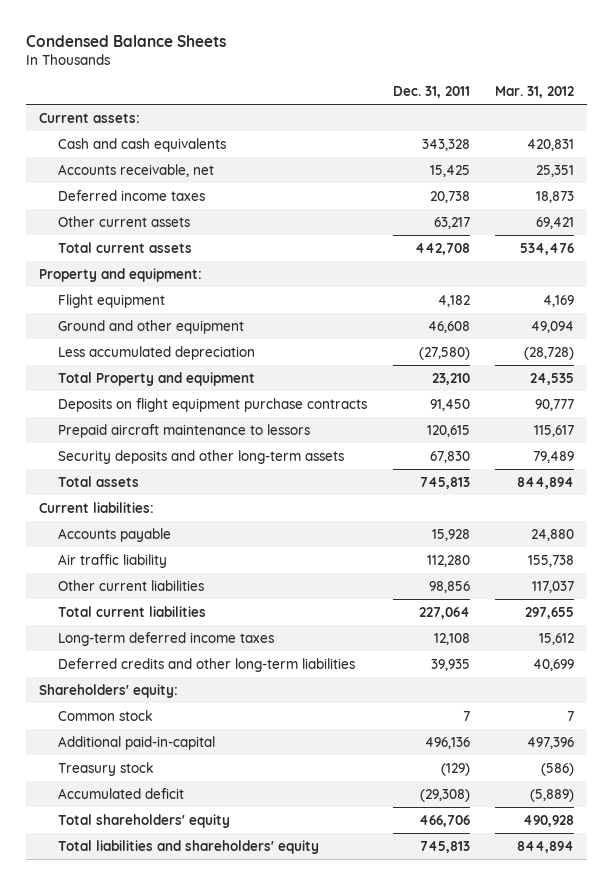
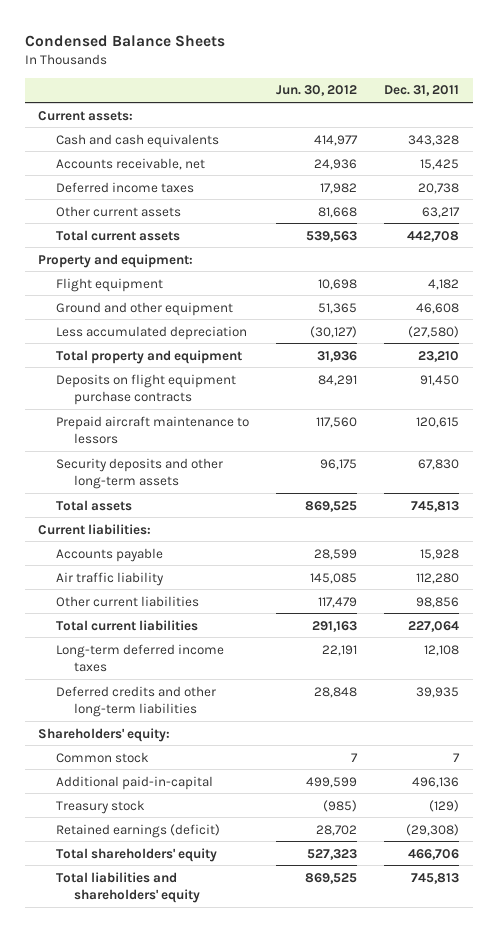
- | Dec. 31, 2011 | Mar. 31, 2012
+ | Jun. 30, 2012 | Dec. 31, 2011
- Total Property and equipment | 23,210 | 24,535
+ Total property and equipment | 31,936 | 23,210
- Accumulated deficit | (29,308) | (5,889)
+ Retained earnings (deficit) | 28,702 | (29,308)

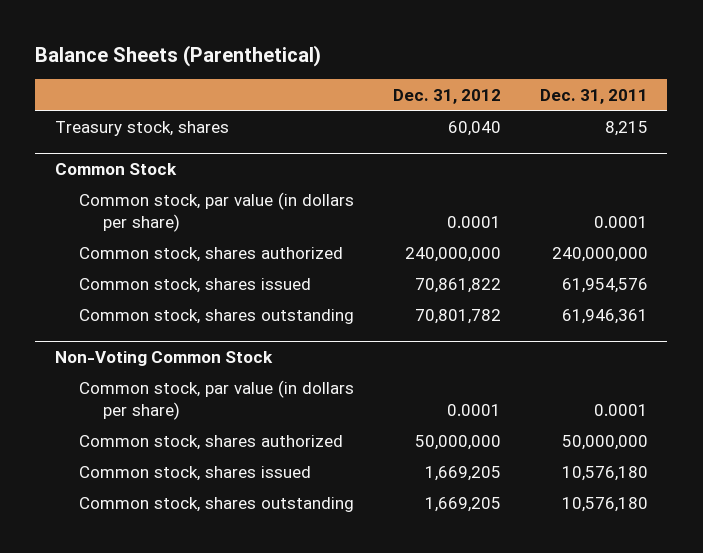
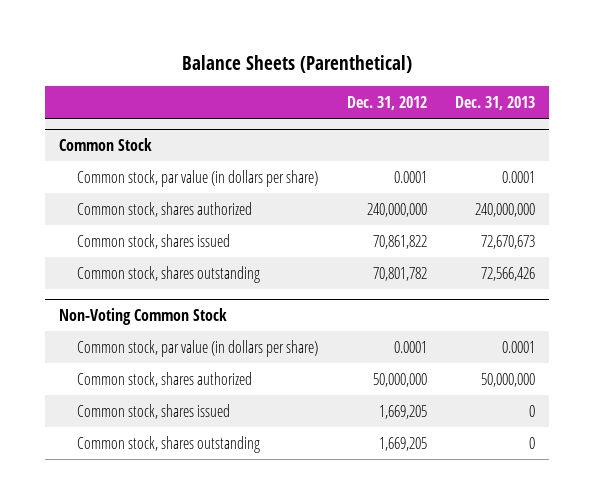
- | Dec. 31, 2012 | Dec. 31, 2011
+ | Dec. 31, 2012 | Dec. 31, 2013
- Treasury stock, shares | 60,040 | 8,215

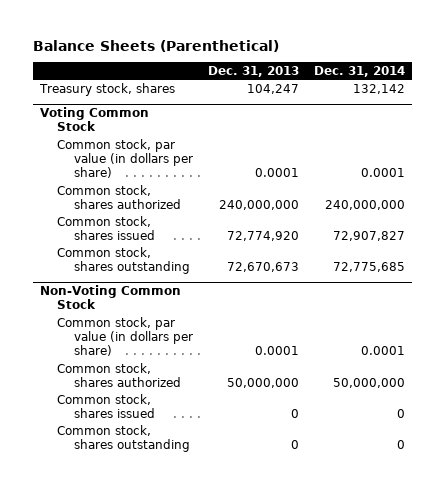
- | Dec. 31, 2012 | Dec. 31, 2013
+ | Dec. 31, 2013 | Dec. 31, 2014
- Common Stock
+ Treasury stock, shares | 104,247 | 132,142
+ Voting Common Stock
- Common stock, shares issued | 70,861,822 | 72,670,673
- Common stock, shares outstanding | 70,801,782 | 72,566,426
+ Common stock, shares issued | 72,774,920 | 72,907,827
+ Common stock, shares outstanding | 72,670,673 | 72,775,685

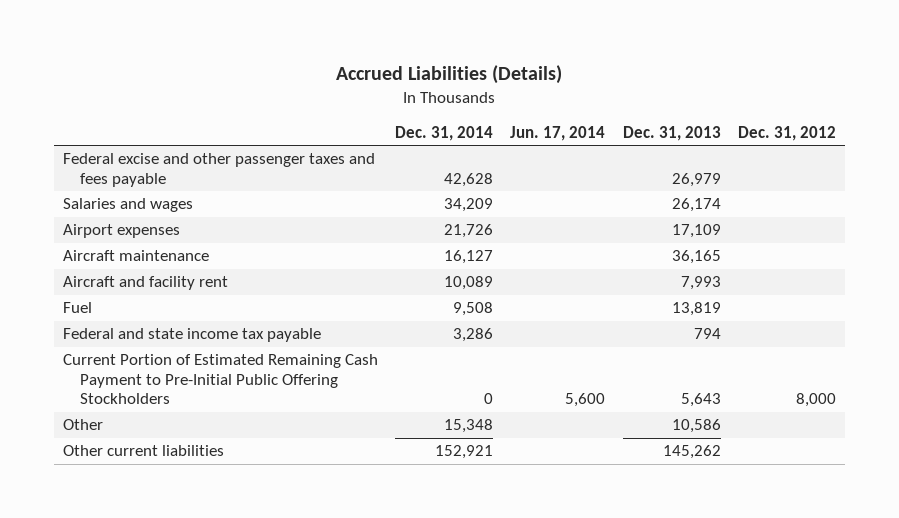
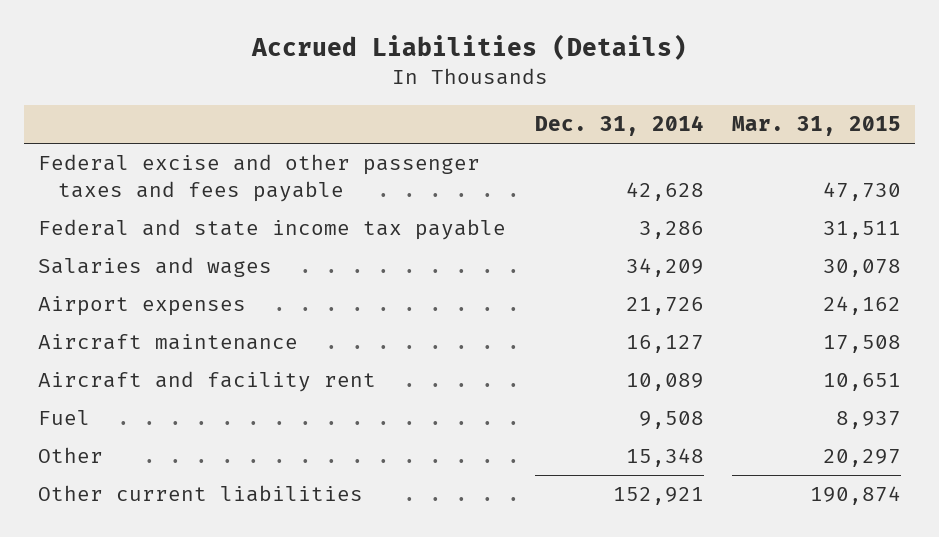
- | Dec. 31, 2014 | Jun. 17, 2014 | Dec. 31, 2013 | Dec. 31, 2012
+ | Dec. 31, 2014 | Mar. 31, 2015
moved up: Federal and state income tax payable | 3,286 | 31,511
- Current Portion of Estimated Remaining Cash Payment to Pre-Initial Public Offering Stockholders | 0 | 5,600 | 5,643 | 8,000

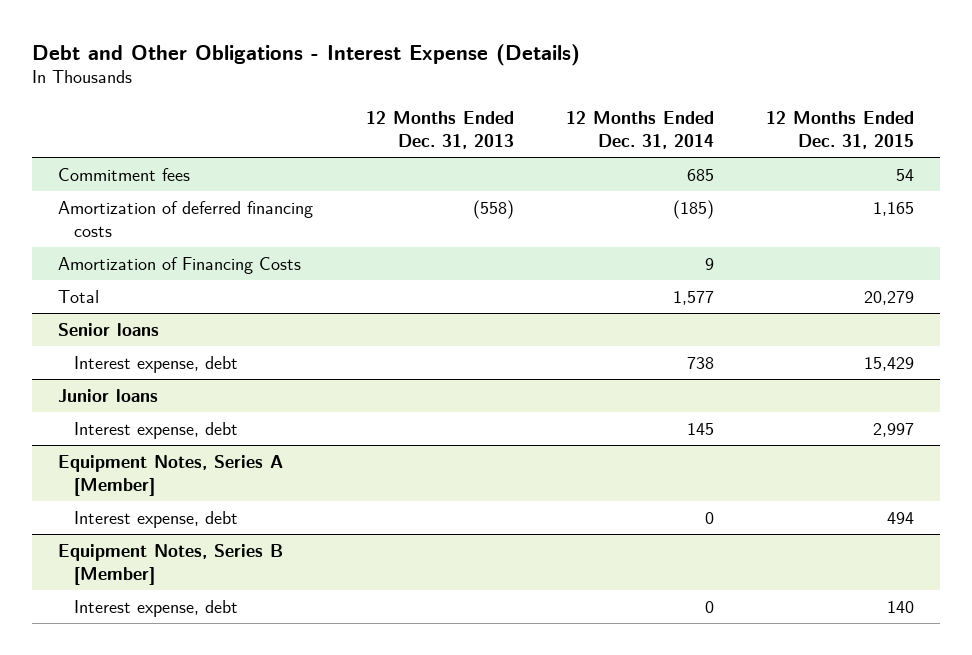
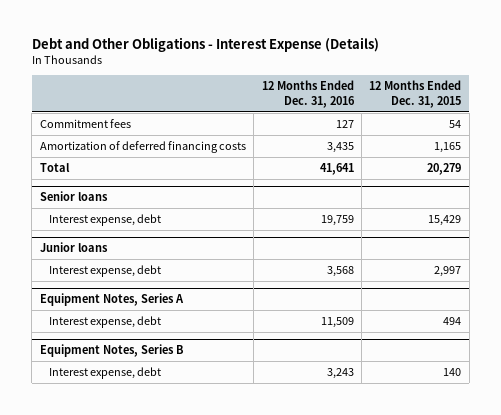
- | 12 Months Ended Dec. 31, 2013 | 12 Months Ended Dec. 31, 2014 | 12 Months Ended Dec. 31, 2015
+ | 12 Months Ended Dec. 31, 2016 | 12 Months Ended Dec. 31, 2015
- Amortization of Financing Costs | | 9 |
- Equipment Notes, Series A [Member]
+ Equipment Notes, Series A
- Equipment Notes, Series B [Member]
+ Equipment Notes, Series B

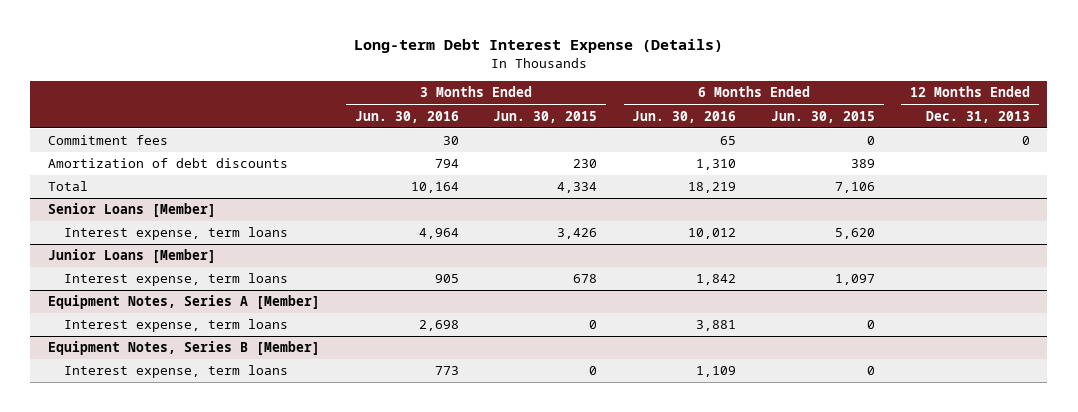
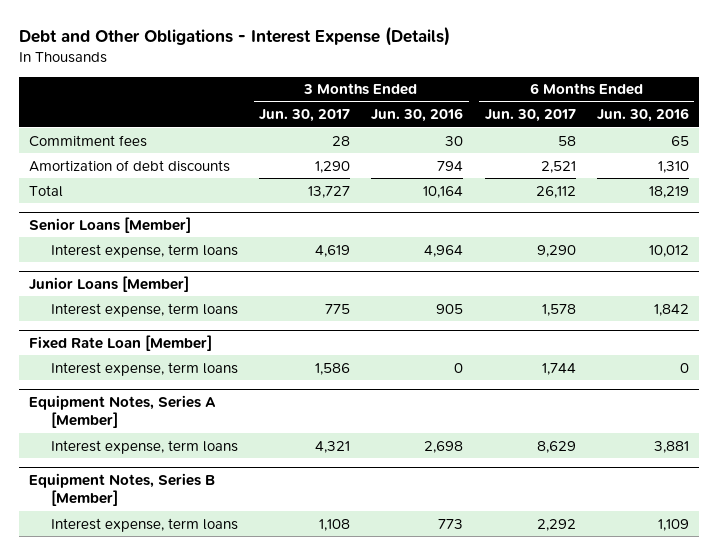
- Long-term Debt Interest Expense (Details)
+ Debt and Other Obligations - Interest Expense (Details)
- | 3 Months Ended Jun. 30, 2016 | 3 Months Ended Jun. 30, 2015 | 6 Months Ended Jun. 30, 2016 | 6 Months Ended Jun. 30, 2015 | 12 Months Ended Dec. 31, 2013
+ | 3 Months Ended Jun. 30, 2017 | 3 Months Ended Jun. 30, 2016 | 6 Months Ended Jun. 30, 2017 | 6 Months Ended Jun. 30, 2016
+ Fixed Rate Loan [Member]
+ Interest expense, term loans | 1,586 | 0 | 1,744 | 0

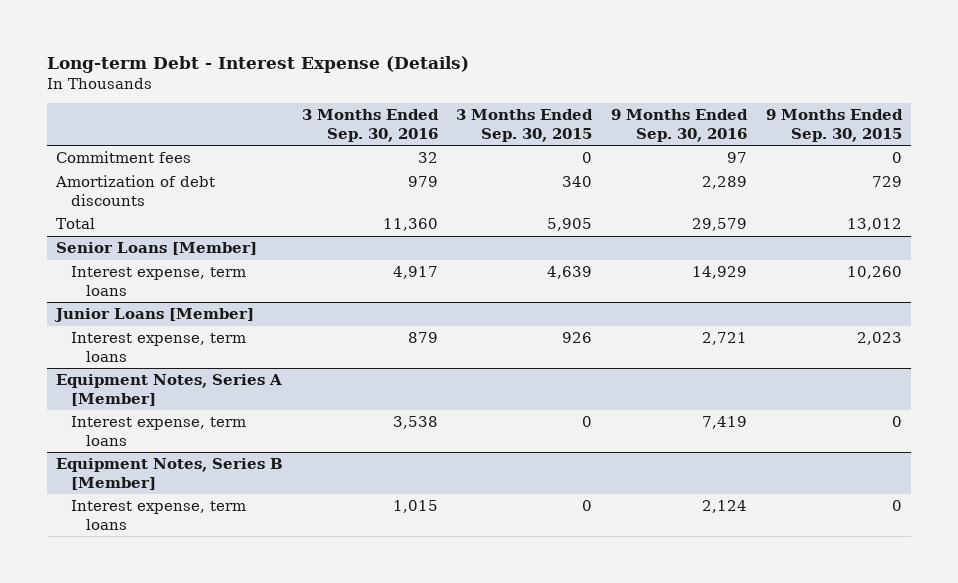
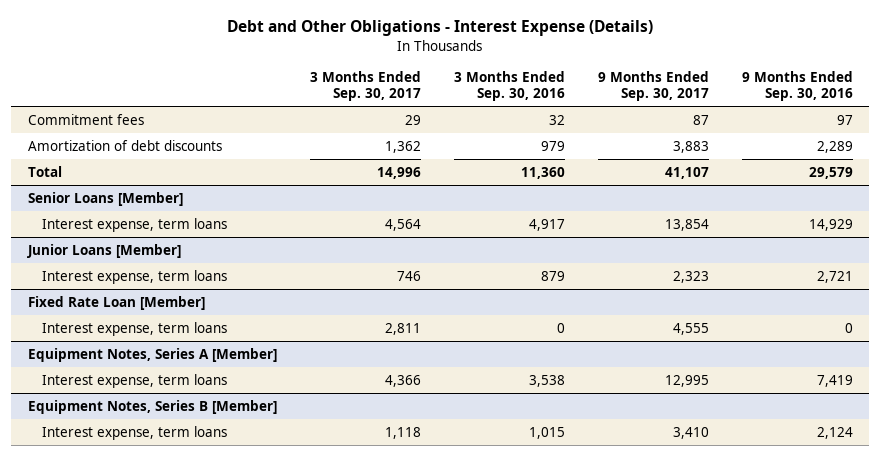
- Long-term Debt - Interest Expense (Details)
+ Debt and Other Obligations - Interest Expense (Details)
- | 3 Months Ended Sep. 30, 2016 | 3 Months Ended Sep. 30, 2015 | 9 Months Ended Sep. 30, 2016 | 9 Months Ended Sep. 30, 2015
+ | 3 Months Ended Sep. 30, 2017 | 3 Months Ended Sep. 30, 2016 | 9 Months Ended Sep. 30, 2017 | 9 Months Ended Sep. 30, 2016
+ Fixed Rate Loan [Member]
+ Interest expense, term loans | 2,811 | 0 | 4,555 | 0

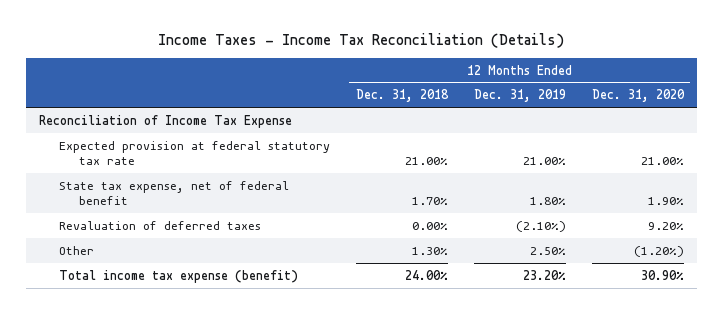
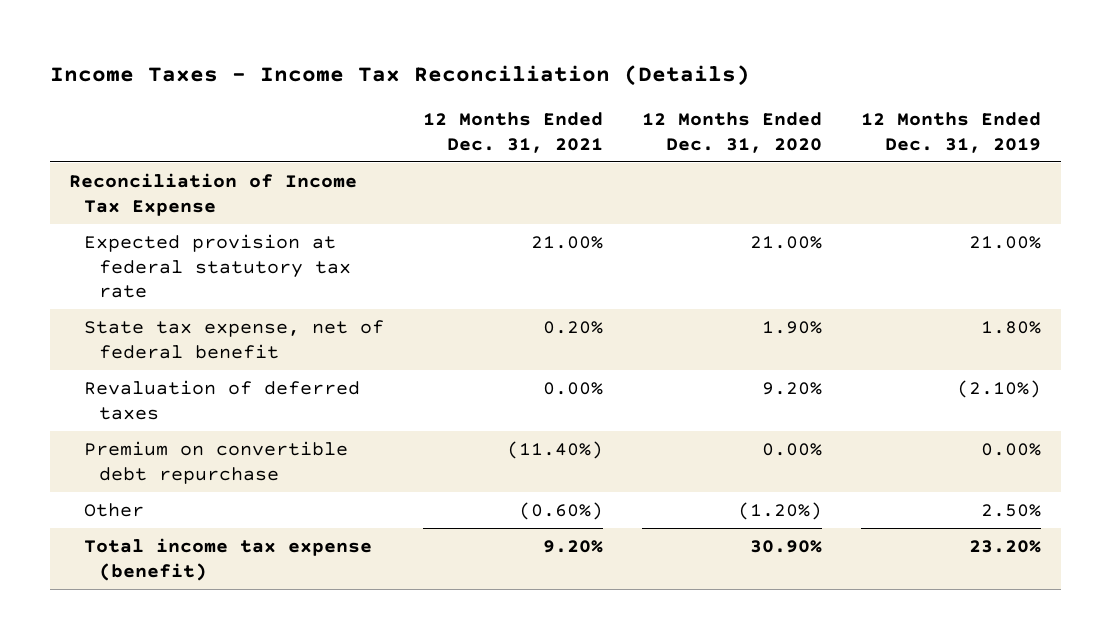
- | 12 Months Ended Dec. 31, 2018 | 12 Months Ended Dec. 31, 2019 | 12 Months Ended Dec. 31, 2020
+ | 12 Months Ended Dec. 31, 2021 | 12 Months Ended Dec. 31, 2020 | 12 Months Ended Dec. 31, 2019
+ Premium on convertible debt repurchase | (11.40%) | 0.00% | 0.00%

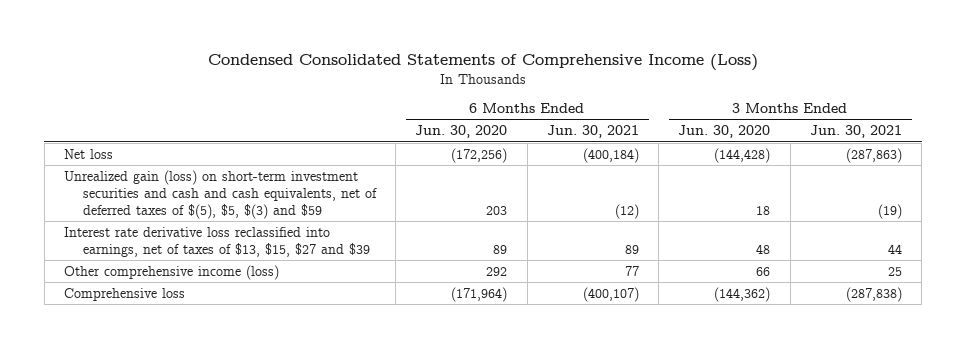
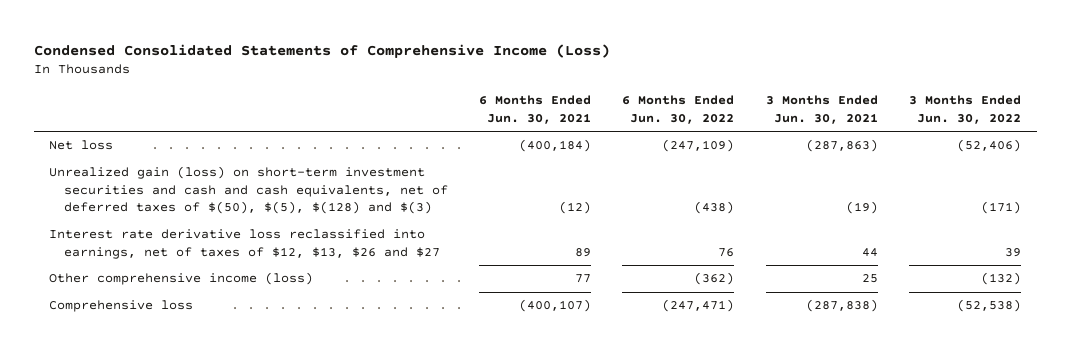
- | 6 Months Ended Jun. 30, 2020 | 6 Months Ended Jun. 30, 2021 | 3 Months Ended Jun. 30, 2020 | 3 Months Ended Jun. 30, 2021
+ | 6 Months Ended Jun. 30, 2021 | 6 Months Ended Jun. 30, 2022 | 3 Months Ended Jun. 30, 2021 | 3 Months Ended Jun. 30, 2022
- Unrealized gain (loss) on short-term investment securities and cash and cash equivalents, net of deferred taxes of $(5), $5, $(3) and $59 | 203 | (12) | 18 | (19)
- Interest rate derivative loss reclassified into earnings, net of taxes of $13, $15, $27 and $39 | 89 | 89 | 48 | 44
+ Unrealized gain (loss) on short-term investment securities and cash and cash equivalents, net of deferred taxes of $(50), $(5), $(128) and $(3) | (12) | (438) | (19) | (171)
+ Interest rate derivative loss reclassified into earnings, net of taxes of $12, $13, $26 and $27 | 89 | 76 | 44 | 39

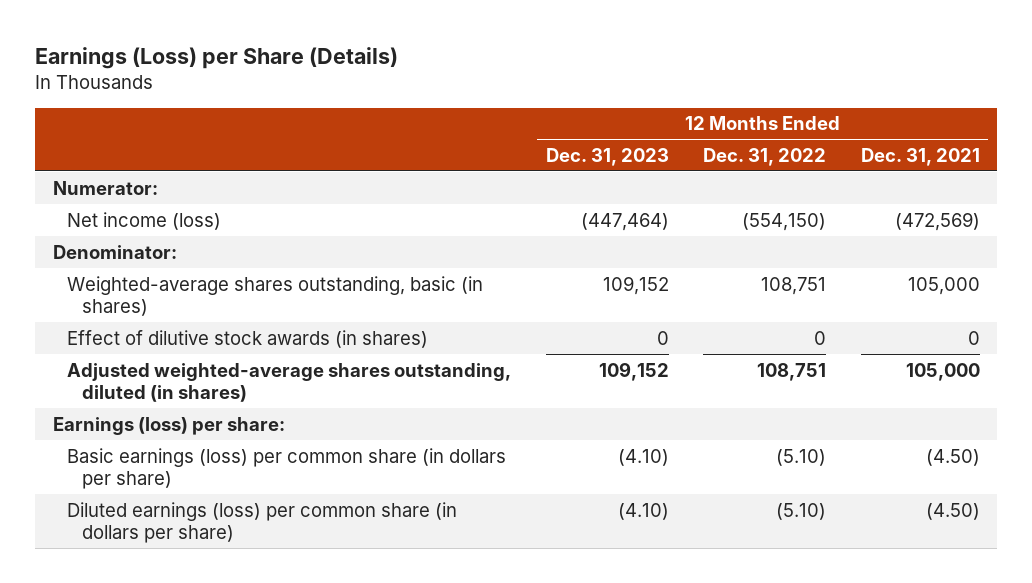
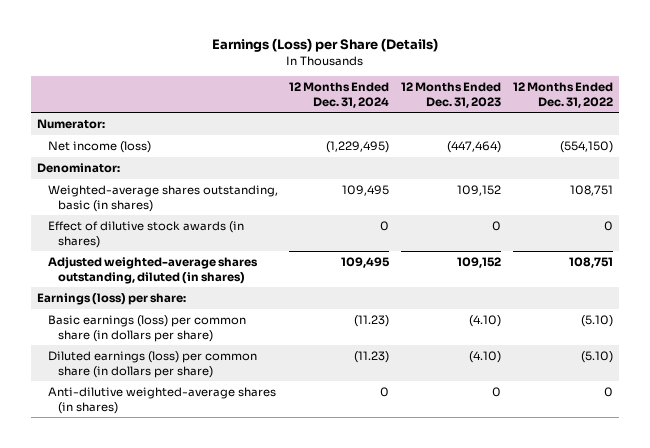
- | 12 Months Ended Dec. 31, 2023 | 12 Months Ended Dec. 31, 2022 | 12 Months Ended Dec. 31, 2021
+ | 12 Months Ended Dec. 31, 2024 | 12 Months Ended Dec. 31, 2023 | 12 Months Ended Dec. 31, 2022
+ Anti-dilutive weighted-average shares (in shares) | 0 | 0 | 0

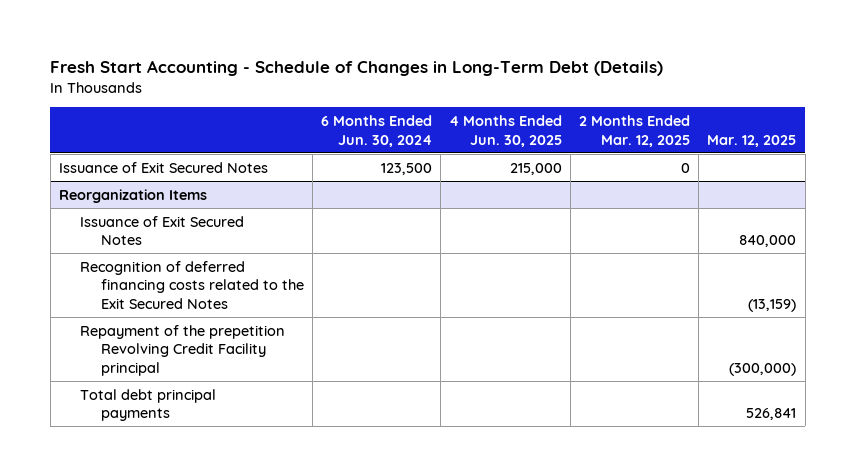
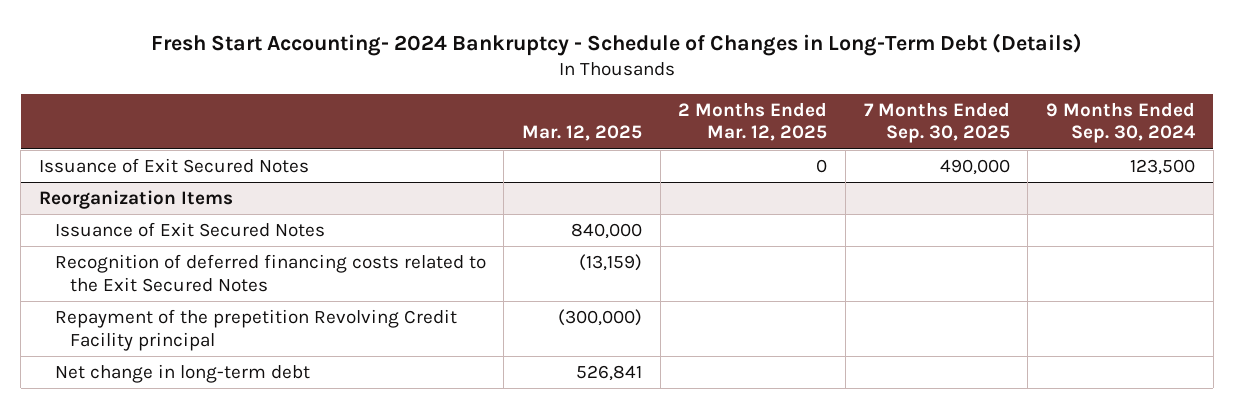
- Fresh Start Accounting - Schedule of Changes in Long-Term Debt (Details)
+ Fresh Start Accounting- 2024 Bankruptcy - Schedule of Changes in Long-Term Debt (Details)
- | 6 Months Ended Jun. 30, 2024 | 4 Months Ended Jun. 30, 2025 | 2 Months Ended Mar. 12, 2025 | Mar. 12, 2025
+ | Mar. 12, 2025 | 2 Months Ended Mar. 12, 2025 | 7 Months Ended Sep. 30, 2025 | 9 Months Ended Sep. 30, 2024
@ Reorganization Items
- Total debt principal payments | | | | 526,841
+ Net change in long-term debt | 526,841 | | |

